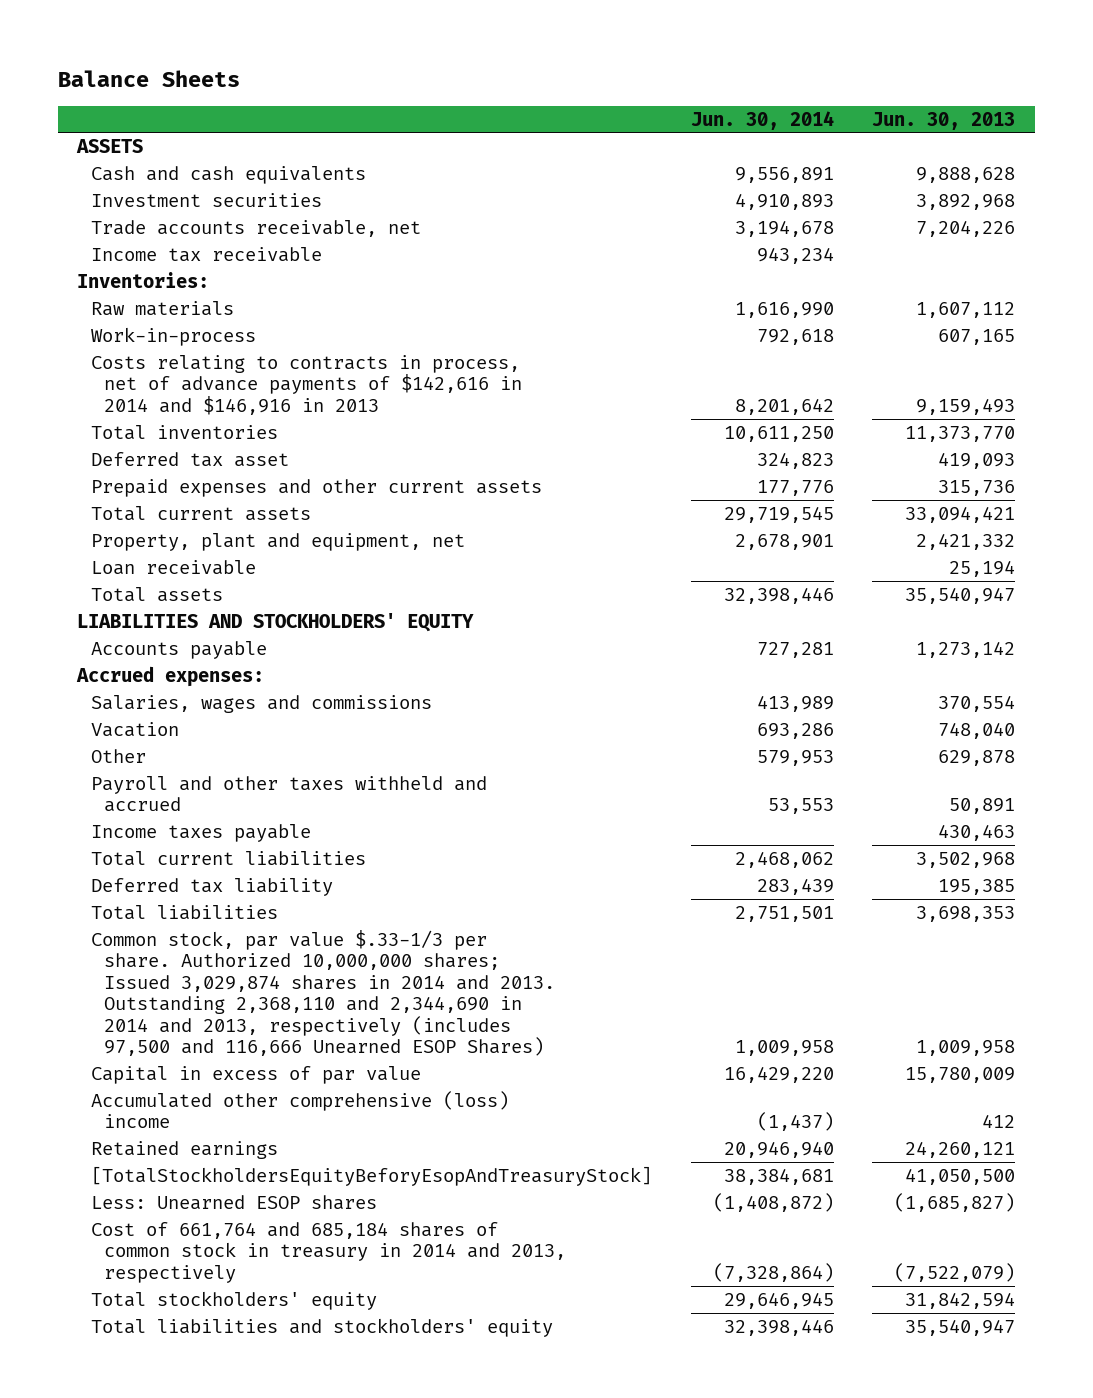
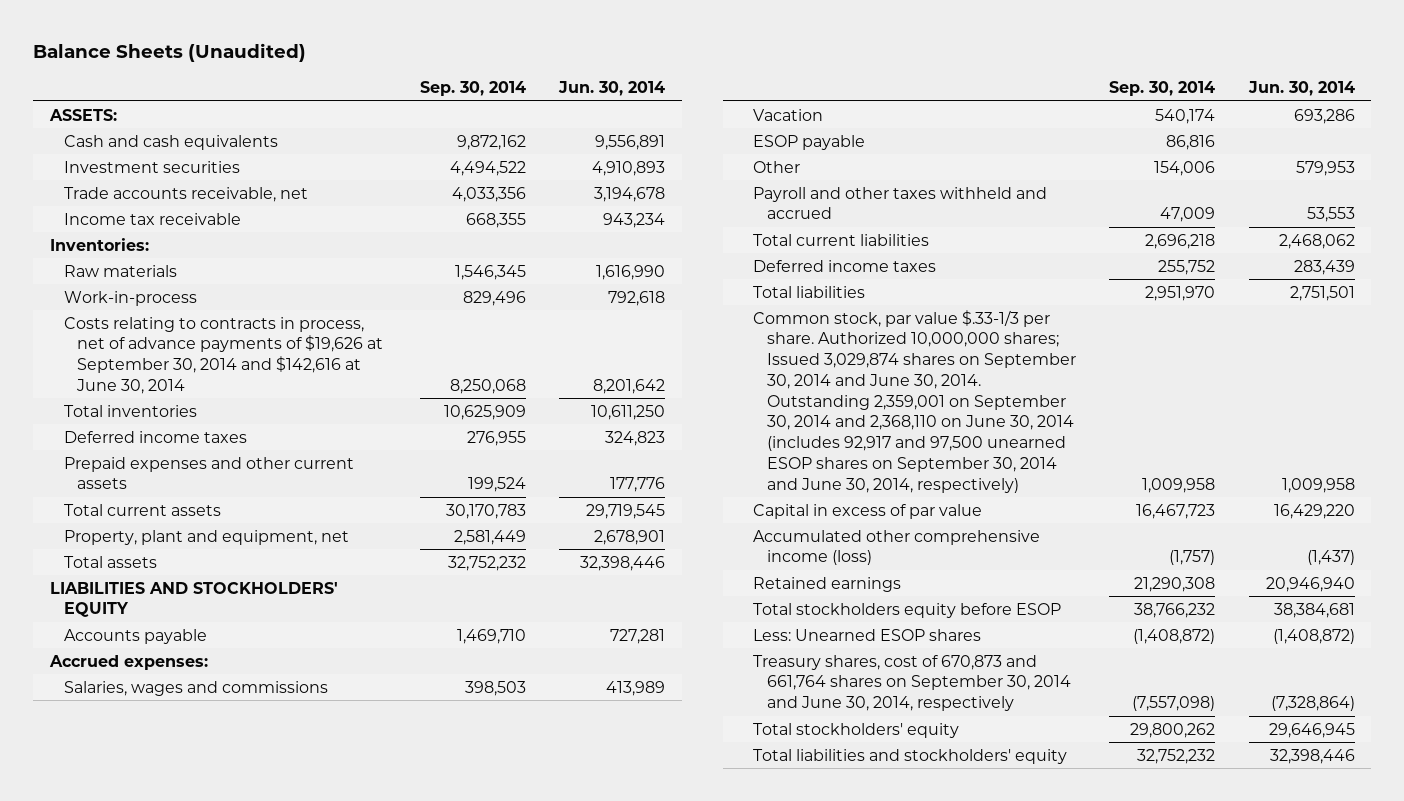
- Balance Sheets
+ Balance Sheets (Unaudited)
- | Jun. 30, 2014 | Jun. 30, 2013
+ | Sep. 30, 2014 | Jun. 30, 2014
- ASSETS
+ ASSETS:
- Costs relating to contracts in process, net of advance payments of $142,616 in 2014 and $146,916 in 2013 | 8,201,642 | 9,159,493
+ Costs relating to contracts in process, net of advance payments of $19,626 at September 30, 2014 and $142,616 at June 30, 2014 | 8,250,068 | 8,201,642
- Deferred tax asset | 324,823 | 419,093
+ Deferred income taxes | 276,955 | 324,823
- Loan receivable | | 25,194
+ ESOP payable | 86,816 |
- Income taxes payable | | 430,463
- Deferred tax liability | 283,439 | 195,385
+ Deferred income taxes | 255,752 | 283,439
- Common stock, par value $.33-1/3 per share. Authorized 10,000,000 shares; Issued 3,029,874 shares in 2014 and 2013. Outstanding 2,368,110 and 2,344,690 in 2014 and 2013, respectively (includes 97,500 and 116,666 Unearned ESOP Shares) | 1,009,958 | 1,009,958
+ Common stock, par value $.33-1/3 per share. Authorized 10,000,000 shares; Issued 3,029,874 shares on September 30, 2014 and June 30, 2014. Outstanding 2,359,001 on September 30, 2014 and 2,368,110 on June 30, 2014 (includes 92,917 and 97,500 unearned ESOP shares on September 30, 2014 and June 30, 2014, respectively) | 1,009,958 | 1,009,958
- Accumulated other comprehensive (loss) income | (1,437) | 412
+ Accumulated other comprehensive income (loss) | (1,757) | (1,437)
- [TotalStockholdersEquityBeforyEsopAndTreasuryStock] | 38,384,681 | 41,050,500
+ Total stockholders equity before ESOP | 38,766,232 | 38,384,681
- Cost of 661,764 and 685,184 shares of common stock in treasury in 2014 and 2013, respectively | (7,328,864) | (7,522,079)
+ Treasury shares, cost of 670,873 and 661,764 shares on September 30, 2014 and June 30, 2014, respectively | (7,557,098) | (7,328,864)

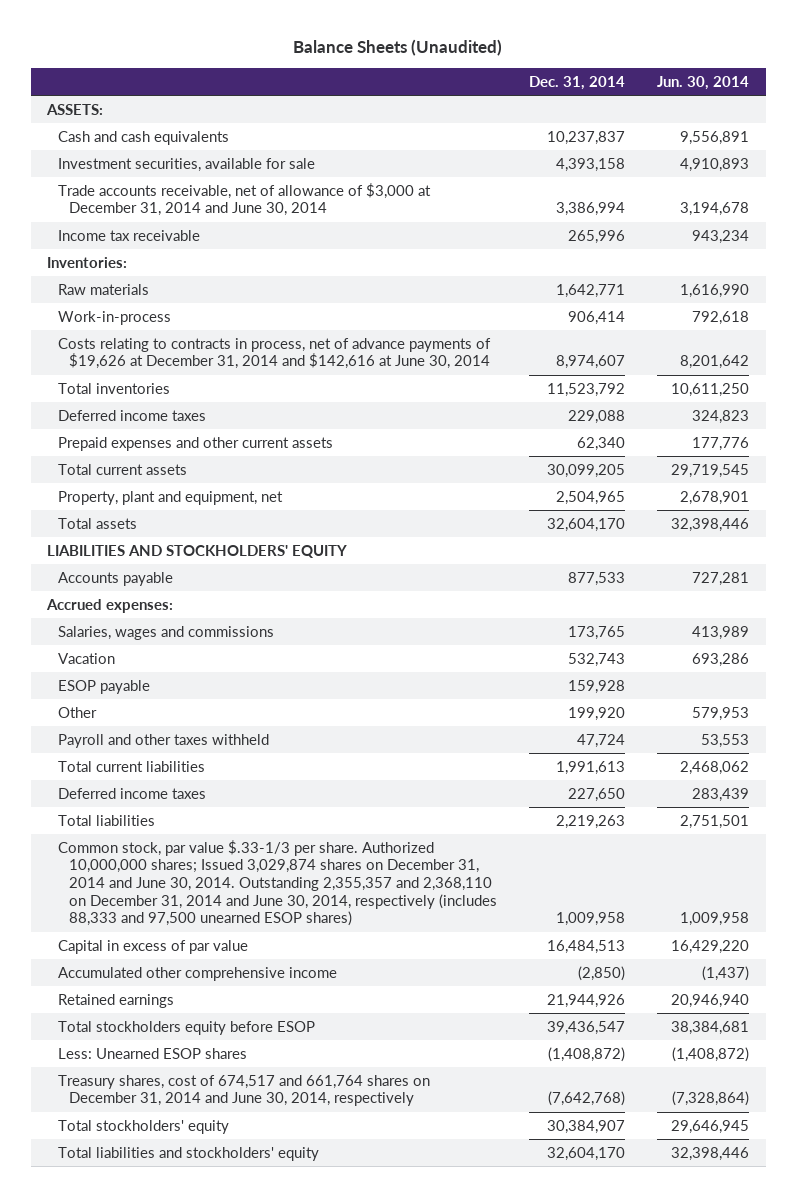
- | Sep. 30, 2014 | Jun. 30, 2014
+ | Dec. 31, 2014 | Jun. 30, 2014
- Investment securities | 4,494,522 | 4,910,893
- Trade accounts receivable, net | 4,033,356 | 3,194,678
+ Investment securities, available for sale | 4,393,158 | 4,910,893
+ Trade accounts receivable, net of allowance of $3,000 at December 31, 2014 and June 30, 2014 | 3,386,994 | 3,194,678
- Costs relating to contracts in process, net of advance payments of $19,626 at September 30, 2014 and $142,616 at June 30, 2014 | 8,250,068 | 8,201,642
+ Costs relating to contracts in process, net of advance payments of $19,626 at December 31, 2014 and $142,616 at June 30, 2014 | 8,974,607 | 8,201,642
- Payroll and other taxes withheld and accrued | 47,009 | 53,553
+ Payroll and other taxes withheld | 47,724 | 53,553
- Common stock, par value $.33-1/3 per share. Authorized 10,000,000 shares; Issued 3,029,874 shares on September 30, 2014 and June 30, 2014. Outstanding 2,359,001 on September 30, 2014 and 2,368,110 on June 30, 2014 (includes 92,917 and 97,500 unearned ESOP shares on September 30, 2014 and June 30, 2014, respectively) | 1,009,958 | 1,009,958
+ Common stock, par value $.33-1/3 per share. Authorized 10,000,000 shares; Issued 3,029,874 shares on December 31, 2014 and June 30, 2014. Outstanding 2,355,357 and 2,368,110 on December 31, 2014 and June 30, 2014, respectively (includes 88,333 and 97,500 unearned ESOP shares) | 1,009,958 | 1,009,958
- Accumulated other comprehensive income (loss) | (1,757) | (1,437)
+ Accumulated other comprehensive income | (2,850) | (1,437)
- Treasury shares, cost of 670,873 and 661,764 shares on September 30, 2014 and June 30, 2014, respectively | (7,557,098) | (7,328,864)
+ Treasury shares, cost of 674,517 and 661,764 shares on December 31, 2014 and June 30, 2014, respectively | (7,642,768) | (7,328,864)

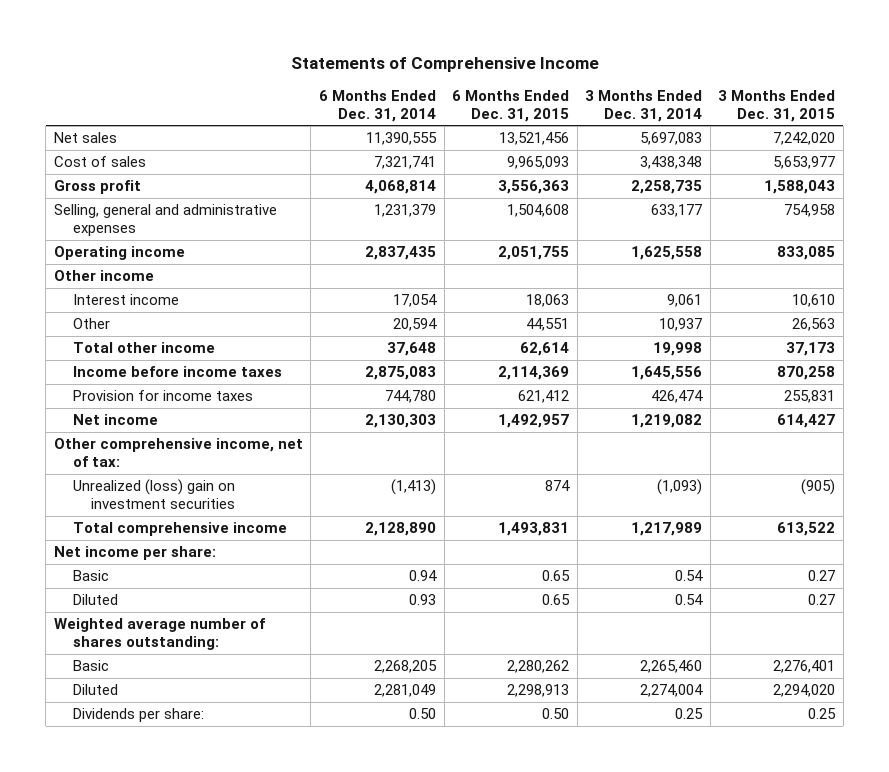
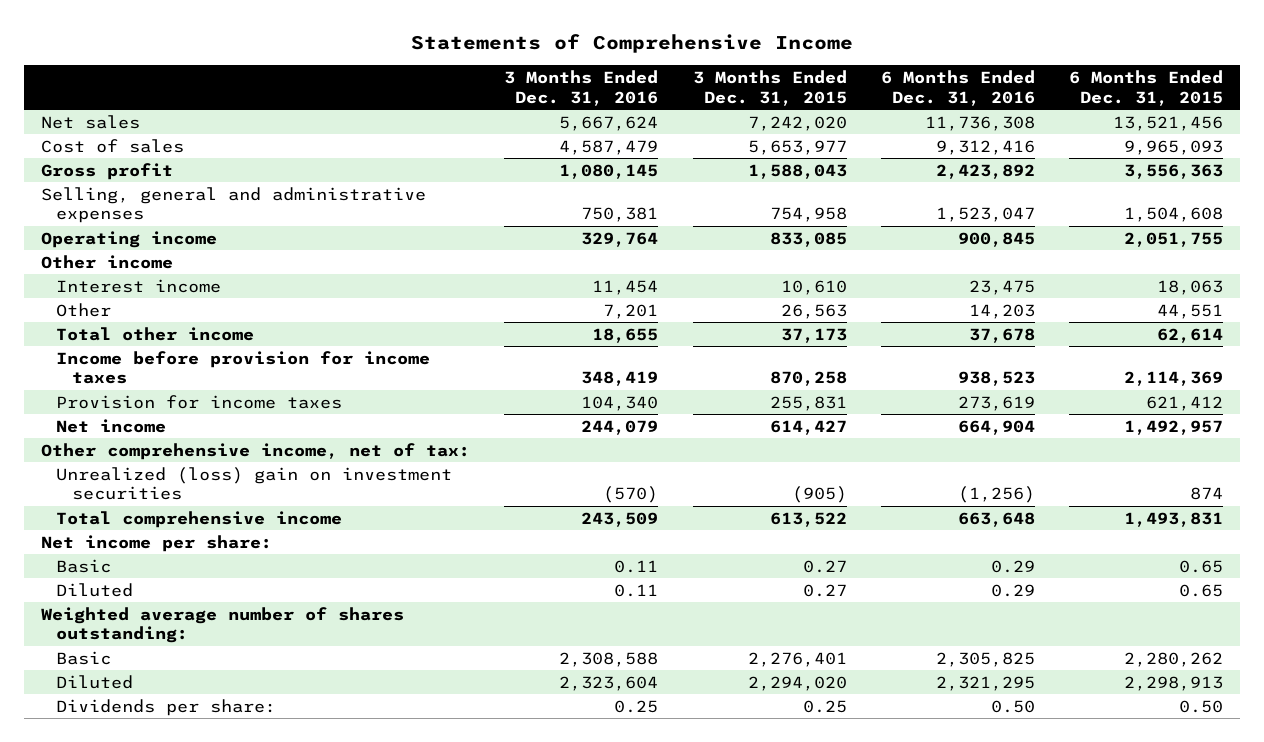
- | 6 Months Ended Dec. 31, 2014 | 6 Months Ended Dec. 31, 2015 | 3 Months Ended Dec. 31, 2014 | 3 Months Ended Dec. 31, 2015
+ | 3 Months Ended Dec. 31, 2016 | 3 Months Ended Dec. 31, 2015 | 6 Months Ended Dec. 31, 2016 | 6 Months Ended Dec. 31, 2015
- Income before income taxes | 2,875,083 | 2,114,369 | 1,645,556 | 870,258
+ Income before provision for income taxes | 348,419 | 870,258 | 938,523 | 2,114,369

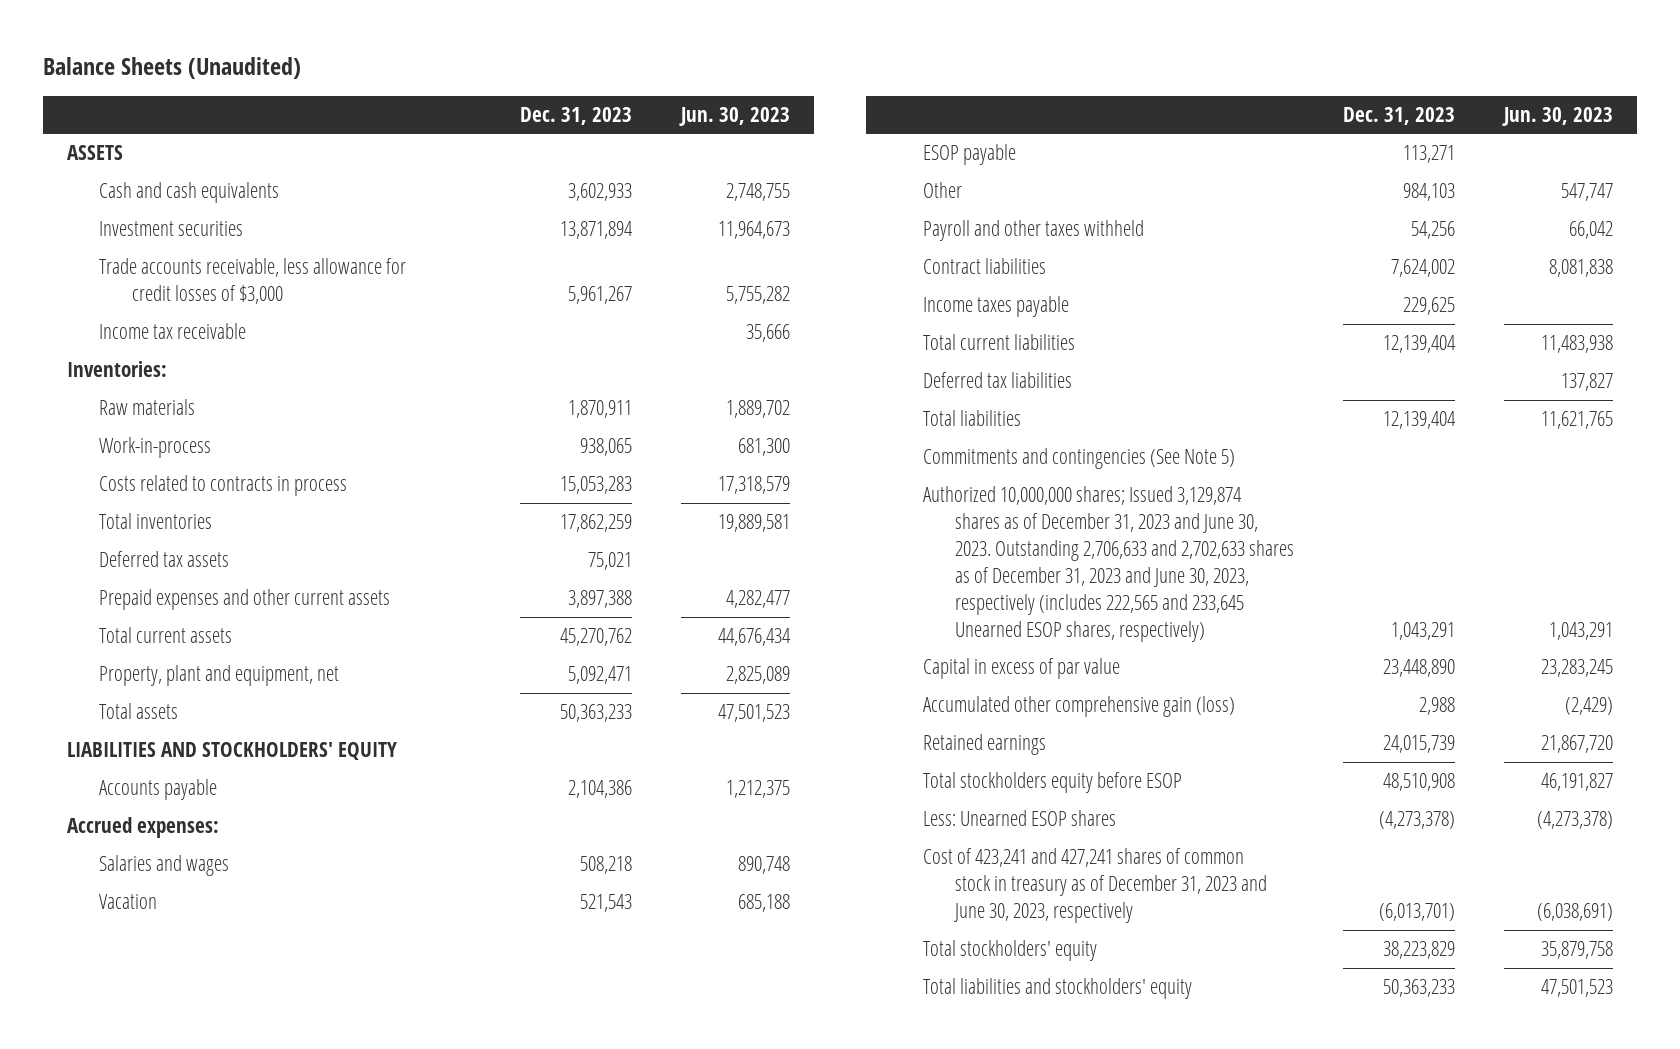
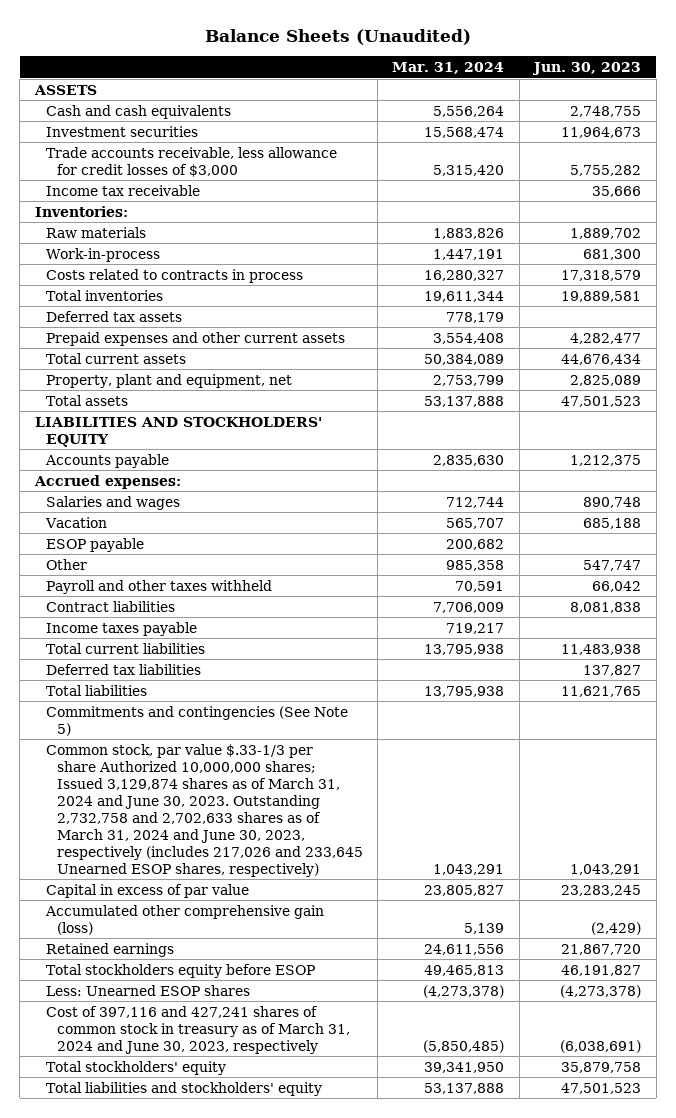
- | Dec. 31, 2023 | Jun. 30, 2023
+ | Mar. 31, 2024 | Jun. 30, 2023
- Authorized 10,000,000 shares; Issued 3,129,874 shares as of December 31, 2023 and June 30, 2023. Outstanding 2,706,633 and 2,702,633 shares as of December 31, 2023 and June 30, 2023, respectively (includes 222,565 and 233,645 Unearned ESOP shares, respectively) | 1,043,291 | 1,043,291
+ Common stock, par value $.33-1/3 per share Authorized 10,000,000 shares; Issued 3,129,874 shares as of March 31, 2024 and June 30, 2023. Outstanding 2,732,758 and 2,702,633 shares as of March 31, 2024 and June 30, 2023, respectively (includes 217,026 and 233,645 Unearned ESOP shares, respectively) | 1,043,291 | 1,043,291
- Cost of 423,241 and 427,241 shares of common stock in treasury as of December 31, 2023 and June 30, 2023, respectively | (6,013,701) | (6,038,691)
+ Cost of 397,116 and 427,241 shares of common stock in treasury as of March 31, 2024 and June 30, 2023, respectively | (5,850,485) | (6,038,691)

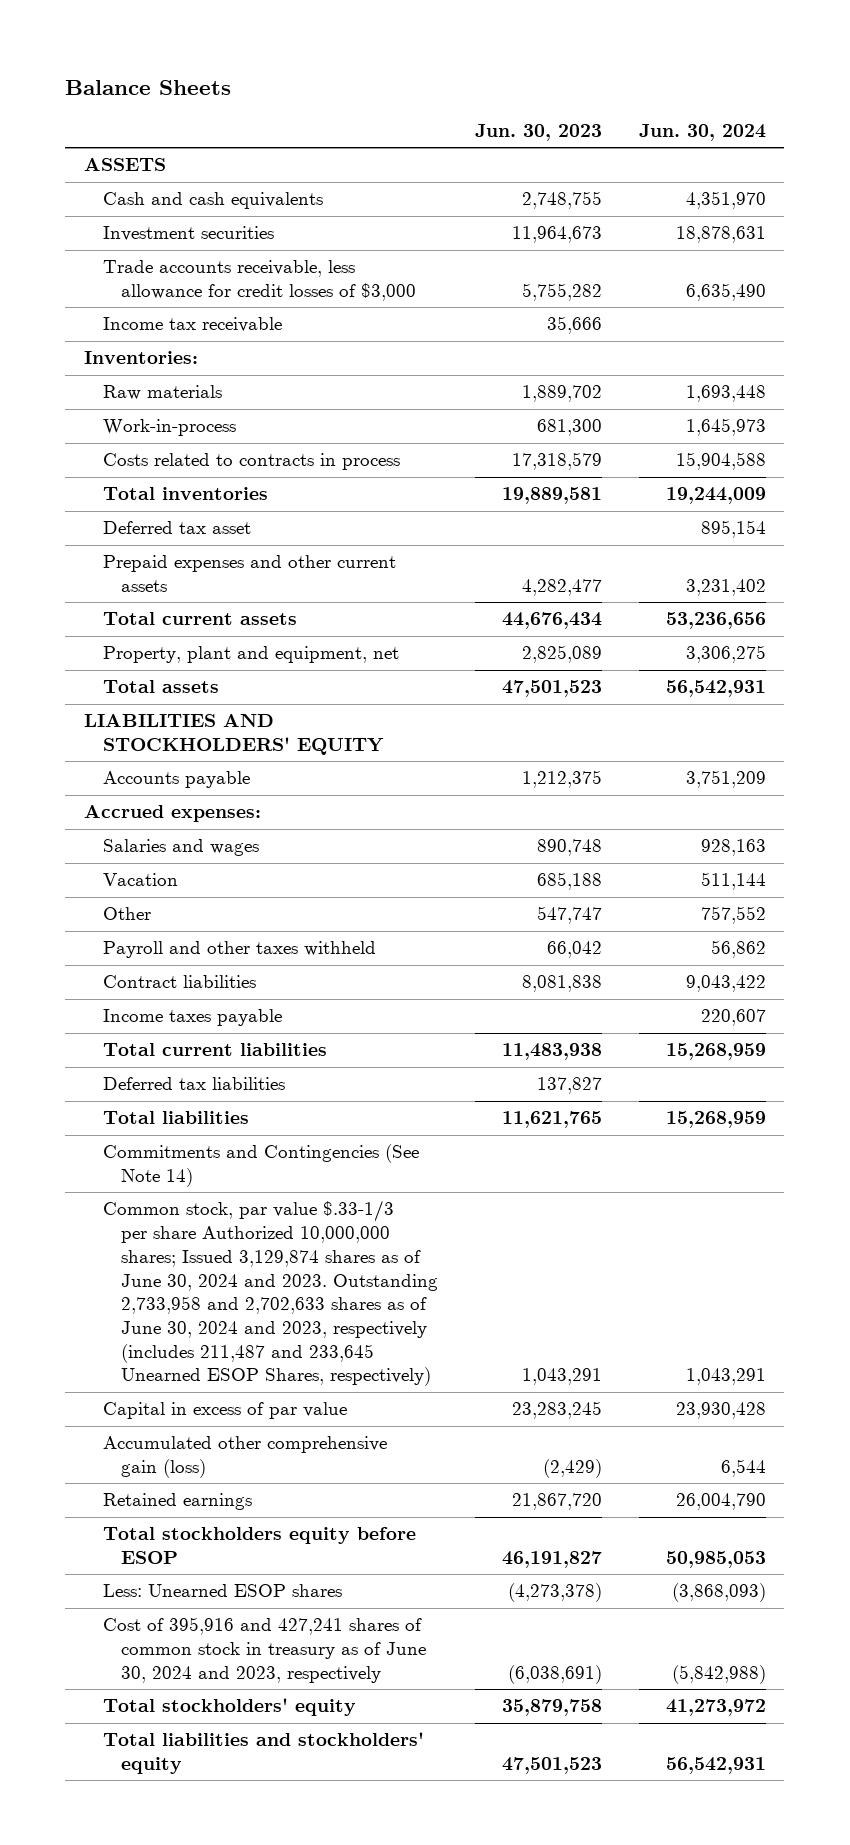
- Balance Sheets (Unaudited)
+ Balance Sheets
- | Mar. 31, 2024 | Jun. 30, 2023
+ | Jun. 30, 2023 | Jun. 30, 2024
- Deferred tax assets | 778,179 |
+ Deferred tax asset | | 895,154
- ESOP payable | 200,682 |
- Commitments and contingencies (See Note 5)
- Common stock, par value $.33-1/3 per share Authorized 10,000,000 shares; Issued 3,129,874 shares as of March 31, 2024 and June 30, 2023. Outstanding 2,732,758 and 2,702,633 shares as of March 31, 2024 and June 30, 2023, respectively (includes 217,026 and 233,645 Unearned ESOP shares, respectively) | 1,043,291 | 1,043,291
+ Commitments and Contingencies (See Note 14)
+ Common stock, par value $.33-1/3 per share Authorized 10,000,000 shares; Issued 3,129,874 shares as of June 30, 2024 and 2023. Outstanding 2,733,958 and 2,702,633 shares as of June 30, 2024 and 2023, respectively (includes 211,487 and 233,645 Unearned ESOP Shares, respectively) | 1,043,291 | 1,043,291
- Cost of 397,116 and 427,241 shares of common stock in treasury as of March 31, 2024 and June 30, 2023, respectively | (5,850,485) | (6,038,691)
+ Cost of 395,916 and 427,241 shares of common stock in treasury as of June 30, 2024 and 2023, respectively | (6,038,691) | (5,842,988)

